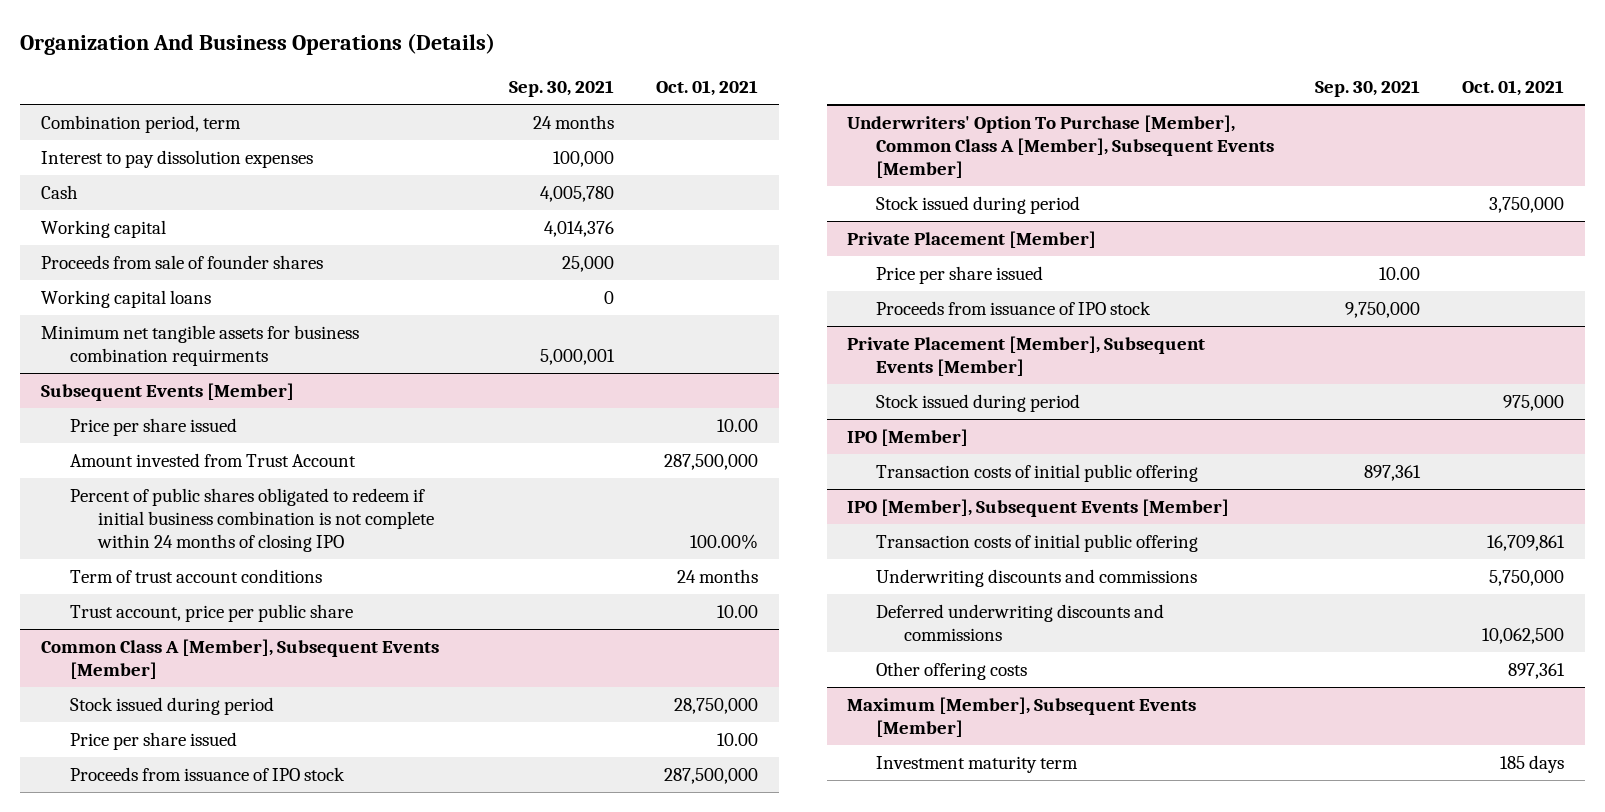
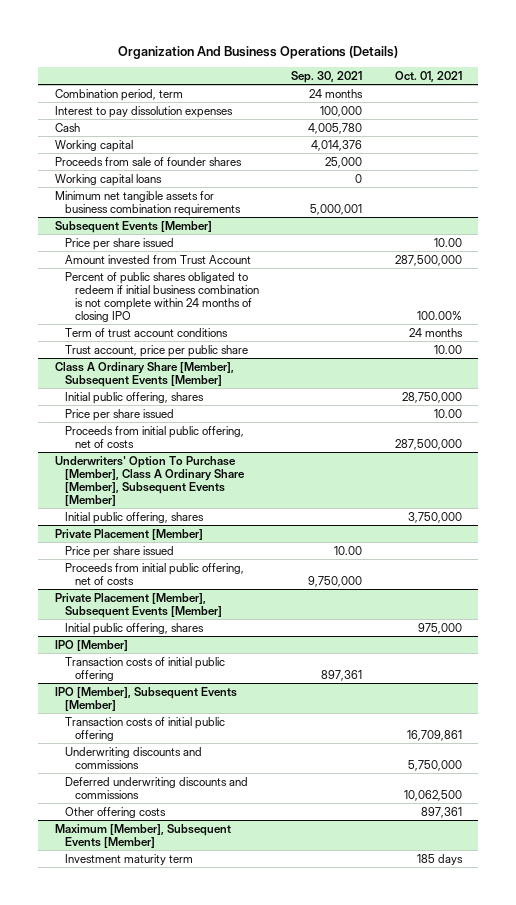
- Minimum net tangible assets for business combination requirments | 5,000,001 |
+ Minimum net tangible assets for business combination requirements | 5,000,001 |
- Common Class A [Member], Subsequent Events [Member]
- Stock issued during period | | 28,750,000
+ Class A Ordinary Share [Member], Subsequent Events [Member]
+ Initial public offering, shares | | 28,750,000
- Proceeds from issuance of IPO stock | | 287,500,000
- Underwriters' Option To Purchase [Member], Common Class A [Member], Subsequent Events [Member]
- Stock issued during period | | 3,750,000
+ Proceeds from initial public offering, net of costs | | 287,500,000
+ Underwriters' Option To Purchase [Member], Class A Ordinary Share [Member], Subsequent Events [Member]
+ Initial public offering, shares | | 3,750,000
@ Private Placement [Member]
- Proceeds from issuance of IPO stock | 9,750,000 |
+ Proceeds from initial public offering, net of costs | 9,750,000 |
@ Private Placement [Member], Subsequent Events [Member]
- Stock issued during period | | 975,000
+ Initial public offering, shares | | 975,000

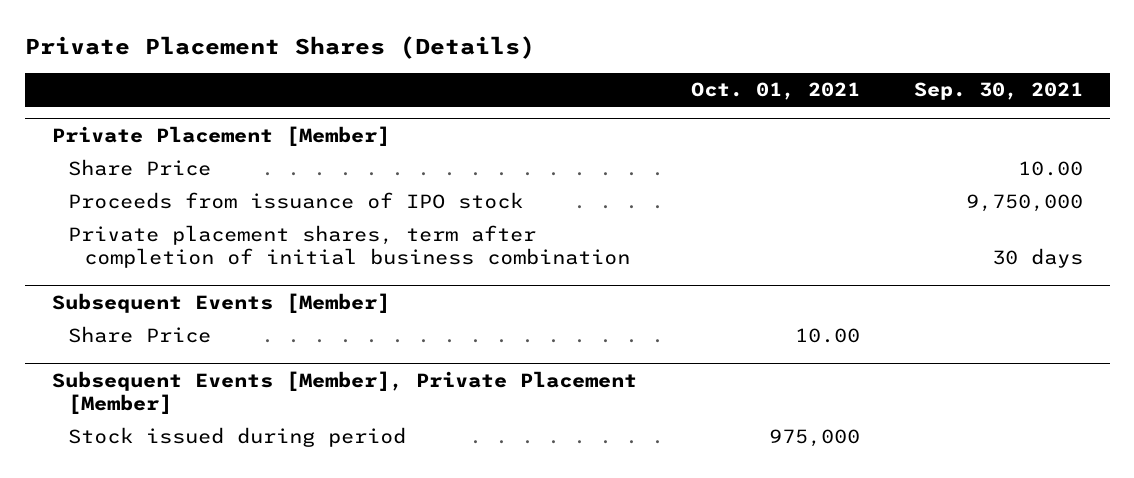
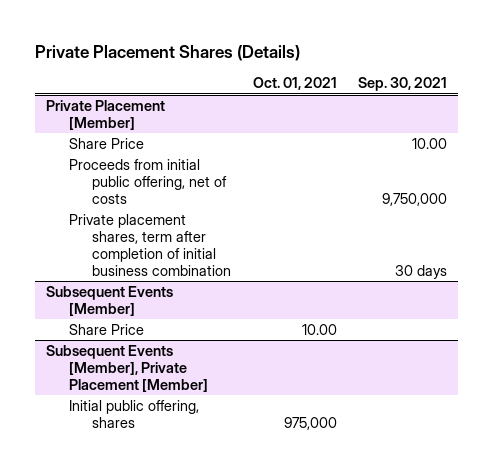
@ Private Placement [Member]
- Proceeds from issuance of IPO stock | | 9,750,000
+ Proceeds from initial public offering, net of costs | | 9,750,000
@ Subsequent Events [Member], Private Placement [Member]
- Stock issued during period | 975,000 |
+ Initial public offering, shares | 975,000 |

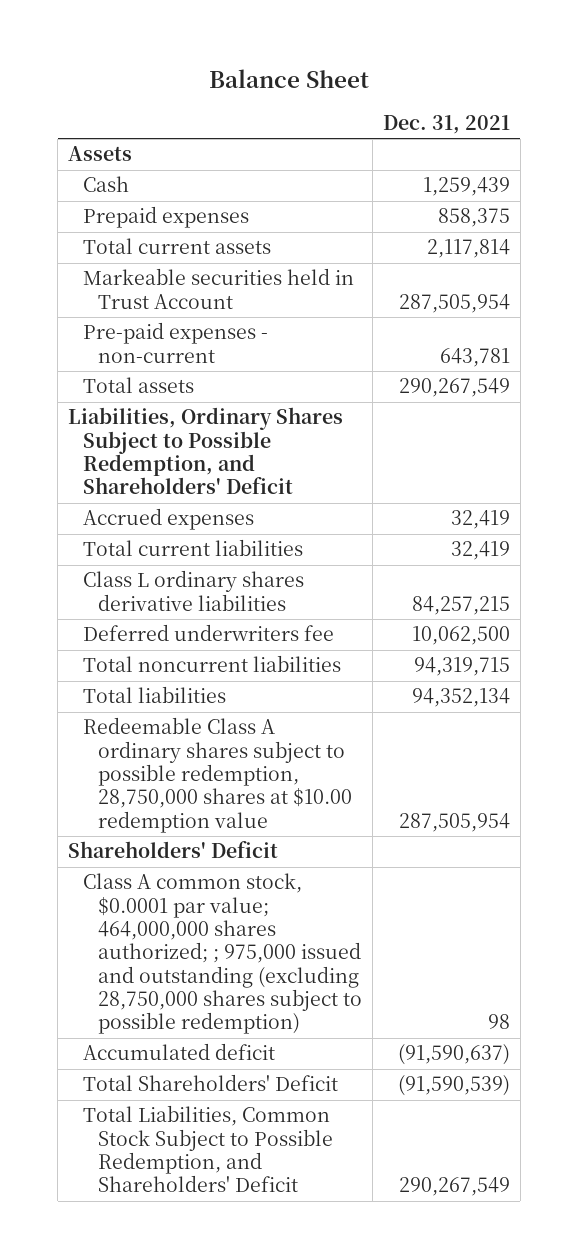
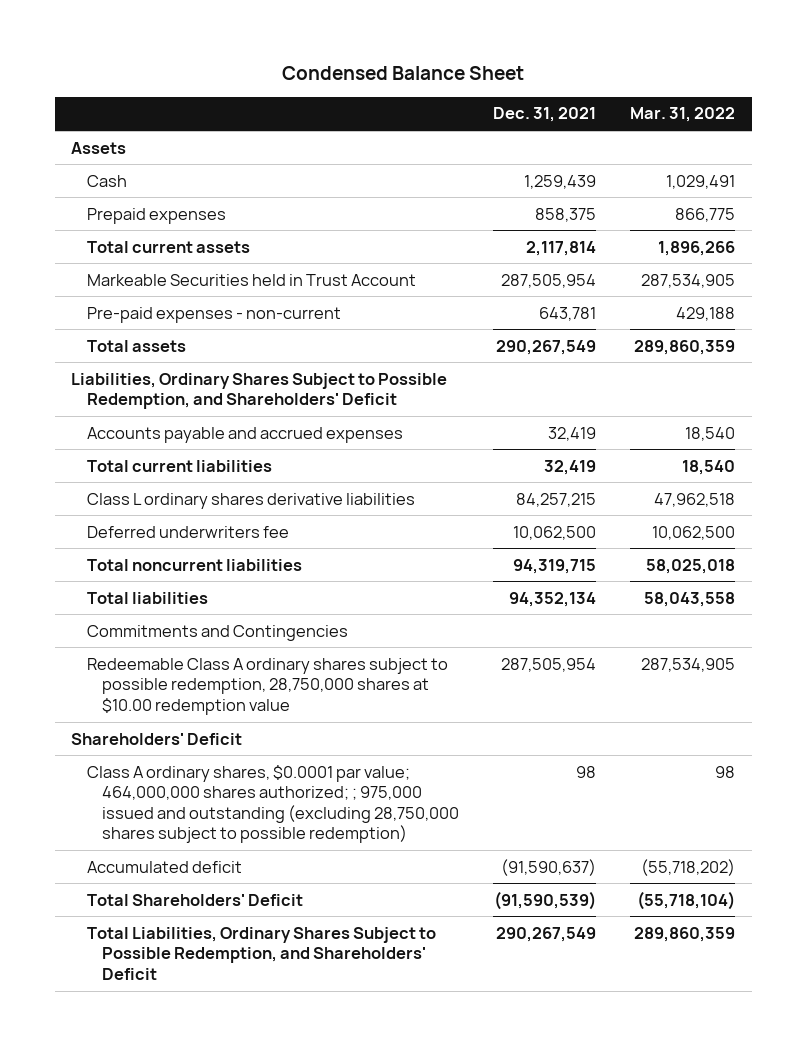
- Balance Sheet
+ Condensed Balance Sheet
- | Dec. 31, 2021
+ | Dec. 31, 2021 | Mar. 31, 2022
- Markeable securities held in Trust Account | 287,505,954
+ Markeable Securities held in Trust Account | 287,505,954 | 287,534,905
- Accrued expenses | 32,419
+ Accounts payable and accrued expenses | 32,419 | 18,540
+ Commitments and Contingencies
- Class A common stock, $0.0001 par value; 464,000,000 shares authorized; ; 975,000 issued and outstanding (excluding 28,750,000 shares subject to possible redemption) | 98
+ Class A ordinary shares, $0.0001 par value; 464,000,000 shares authorized; ; 975,000 issued and outstanding (excluding 28,750,000 shares subject to possible redemption) | 98 | 98
- Total Liabilities, Common Stock Subject to Possible Redemption, and Shareholders' Deficit | 290,267,549
+ Total Liabilities, Ordinary Shares Subject to Possible Redemption, and Shareholders' Deficit | 290,267,549 | 289,860,359

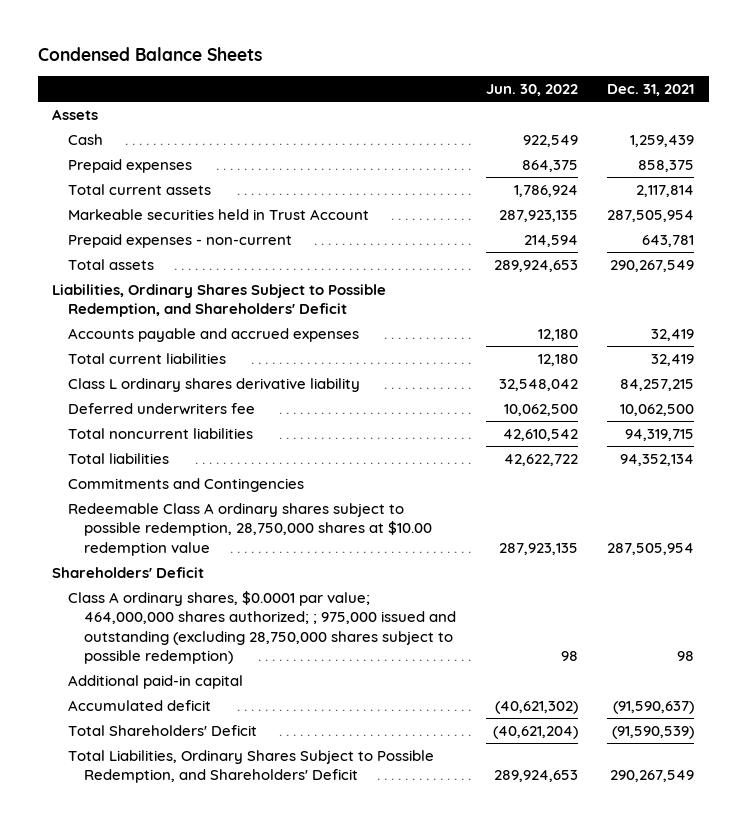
- Condensed Balance Sheet
+ Condensed Balance Sheets
- | Dec. 31, 2021 | Mar. 31, 2022
+ | Jun. 30, 2022 | Dec. 31, 2021
- Markeable Securities held in Trust Account | 287,505,954 | 287,534,905
- Pre-paid expenses - non-current | 643,781 | 429,188
+ Markeable securities held in Trust Account | 287,923,135 | 287,505,954
+ Prepaid expenses - non-current | 214,594 | 643,781
- Class L ordinary shares derivative liabilities | 84,257,215 | 47,962,518
+ Class L ordinary shares derivative liability | 32,548,042 | 84,257,215
+ Additional paid-in capital

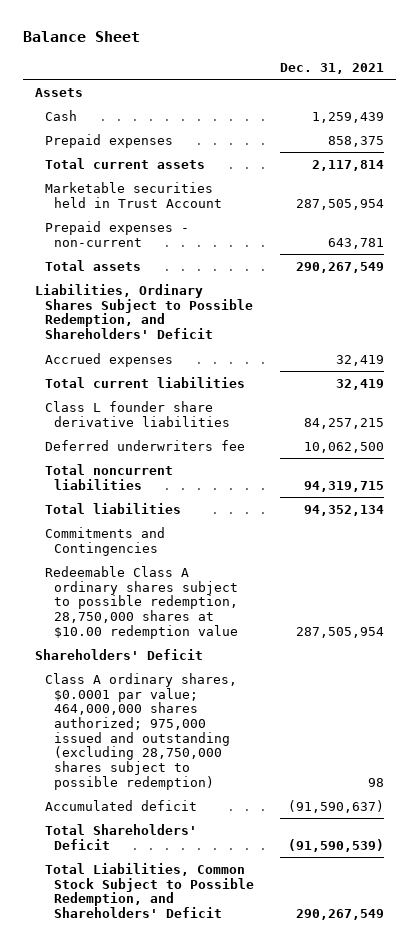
- Condensed Balance Sheets
+ Balance Sheet
- | Jun. 30, 2022 | Dec. 31, 2021
+ | Dec. 31, 2021
- Markeable securities held in Trust Account | 287,923,135 | 287,505,954
+ Marketable securities held in Trust Account | 287,505,954
- Accounts payable and accrued expenses | 12,180 | 32,419
+ Accrued expenses | 32,419
- Class L ordinary shares derivative liability | 32,548,042 | 84,257,215
+ Class L founder share derivative liabilities | 84,257,215
- Class A ordinary shares, $0.0001 par value; 464,000,000 shares authorized; ; 975,000 issued and outstanding (excluding 28,750,000 shares subject to possible redemption) | 98 | 98
- Additional paid-in capital
+ Class A ordinary shares, $0.0001 par value; 464,000,000 shares authorized; 975,000 issued and outstanding (excluding 28,750,000 shares subject to possible redemption) | 98
- Total Liabilities, Ordinary Shares Subject to Possible Redemption, and Shareholders' Deficit | 289,924,653 | 290,267,549
+ Total Liabilities, Common Stock Subject to Possible Redemption, and Shareholders' Deficit | 290,267,549

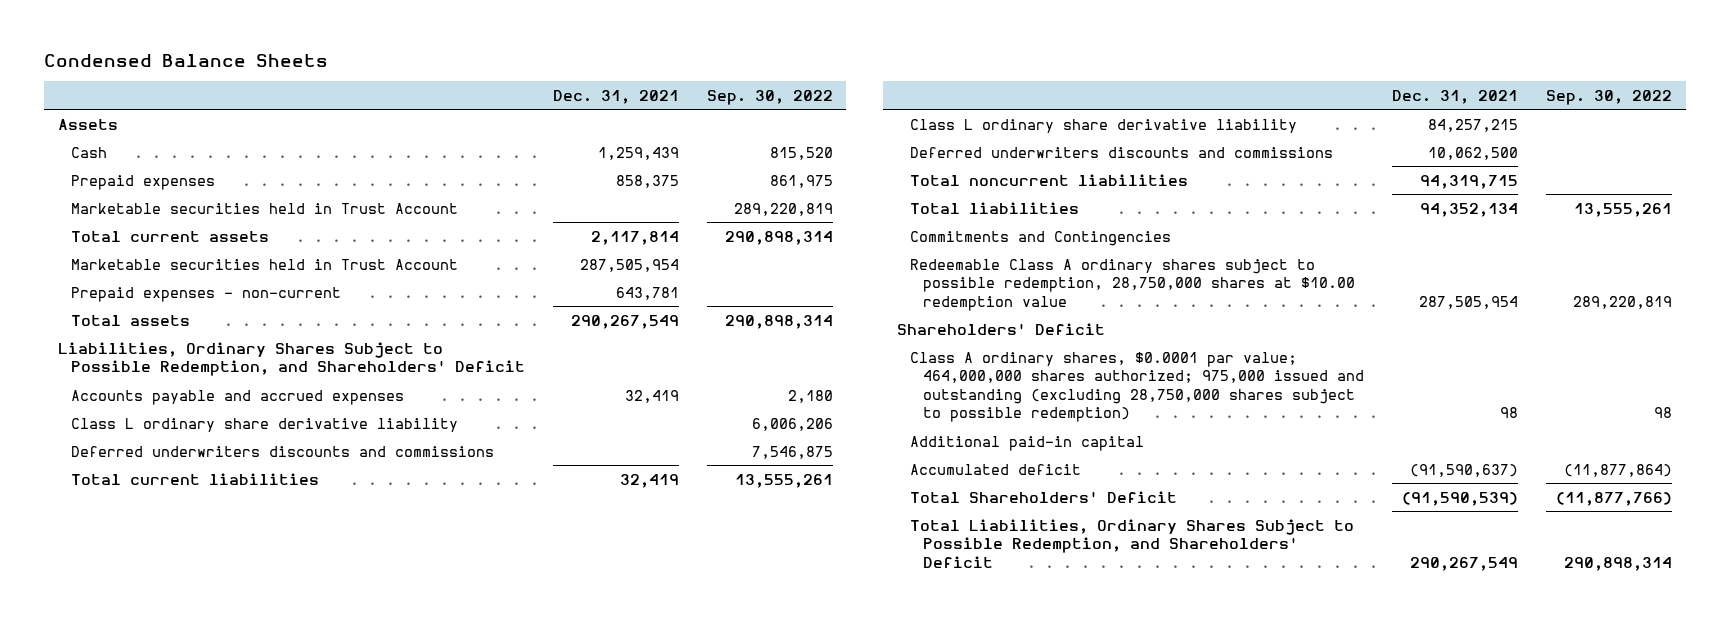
- Balance Sheet
+ Condensed Balance Sheets
- | Dec. 31, 2021
+ | Dec. 31, 2021 | Sep. 30, 2022
+ Marketable securities held in Trust Account | | 289,220,819
- Accrued expenses | 32,419
+ Accounts payable and accrued expenses | 32,419 | 2,180
+ Class L ordinary share derivative liability | | 6,006,206
+ Deferred underwriters discounts and commissions | | 7,546,875
- Class L founder share derivative liabilities | 84,257,215
- Deferred underwriters fee | 10,062,500
+ Class L ordinary share derivative liability | 84,257,215 |
+ Deferred underwriters discounts and commissions | 10,062,500 |
+ Additional paid-in capital
- Total Liabilities, Common Stock Subject to Possible Redemption, and Shareholders' Deficit | 290,267,549
+ Total Liabilities, Ordinary Shares Subject to Possible Redemption, and Shareholders' Deficit | 290,267,549 | 290,898,314

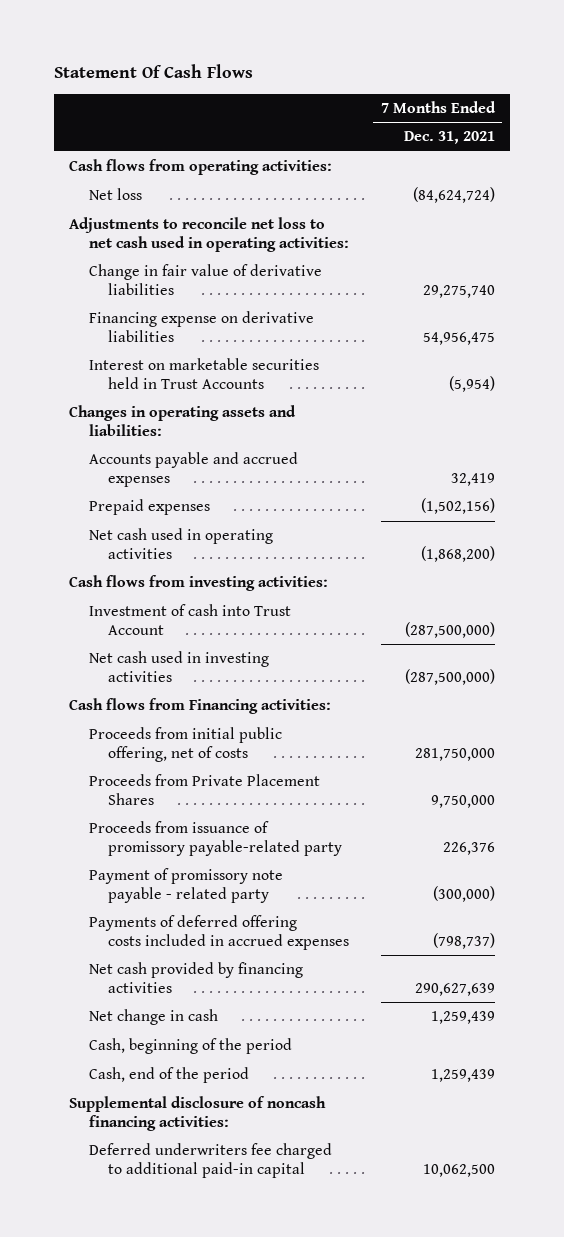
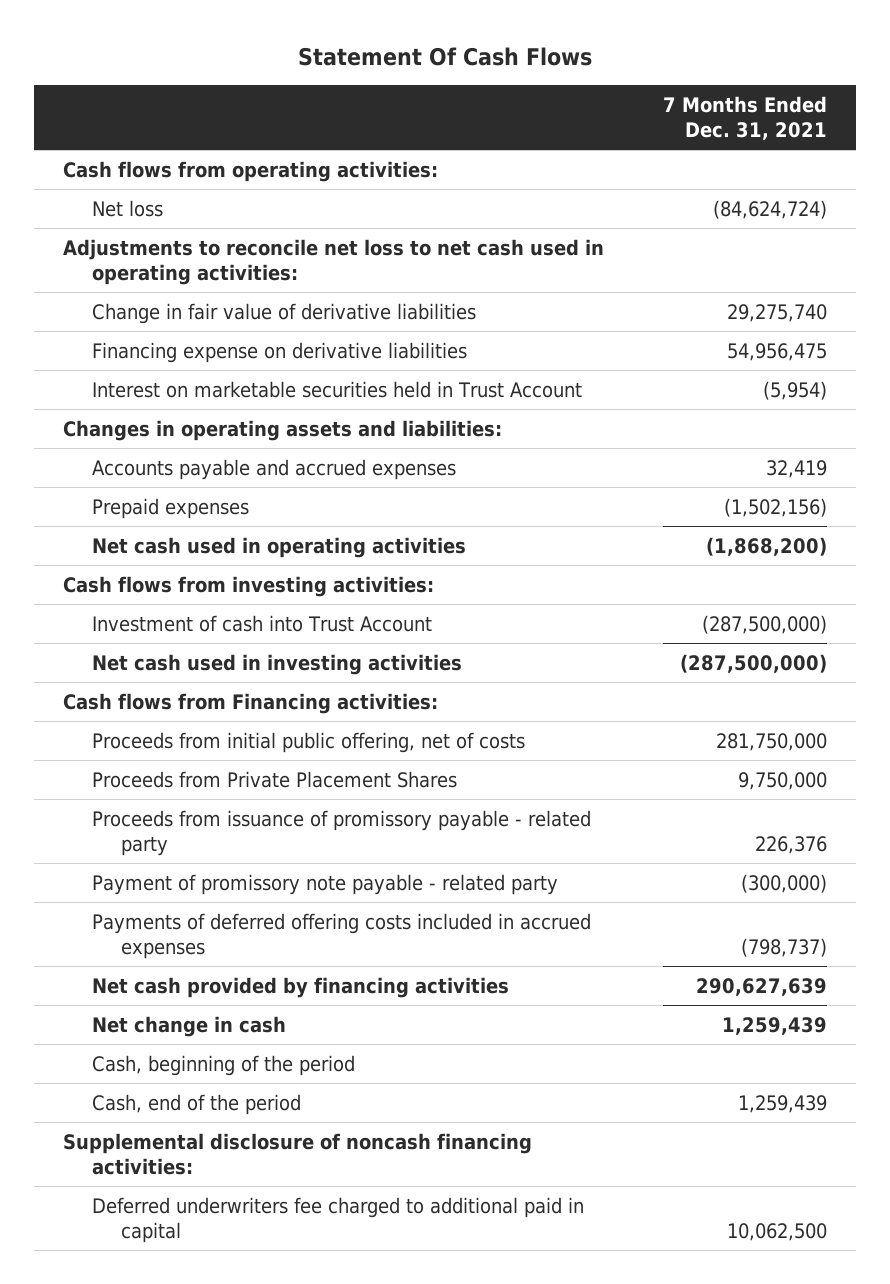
- Interest on marketable securities held in Trust Accounts | (5,954)
+ Interest on marketable securities held in Trust Account | (5,954)
- Proceeds from issuance of promissory payable-related party | 226,376
+ Proceeds from issuance of promissory payable - related party | 226,376
- Deferred underwriters fee charged to additional paid-in capital | 10,062,500
+ Deferred underwriters fee charged to additional paid in capital | 10,062,500

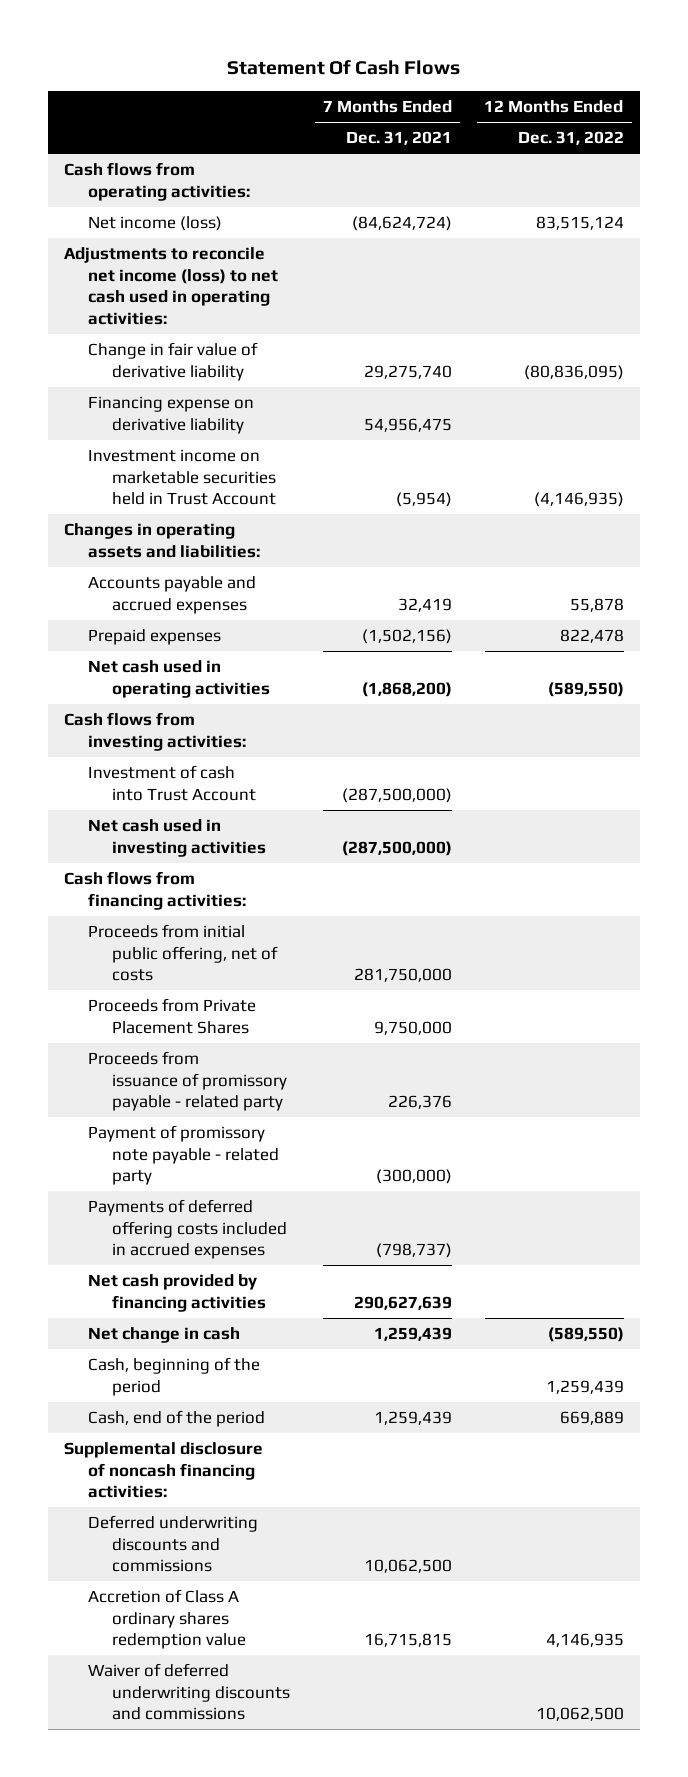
- | 7 Months Ended Dec. 31, 2021
+ | 7 Months Ended Dec. 31, 2021 | 12 Months Ended Dec. 31, 2022
- Net loss | (84,624,724)
- Adjustments to reconcile net loss to net cash used in operating activities:
- Change in fair value of derivative liabilities | 29,275,740
- Financing expense on derivative liabilities | 54,956,475
- Interest on marketable securities held in Trust Account | (5,954)
+ Net income (loss) | (84,624,724) | 83,515,124
+ Adjustments to reconcile net income (loss) to net cash used in operating activities:
+ Change in fair value of derivative liability | 29,275,740 | (80,836,095)
+ Financing expense on derivative liability | 54,956,475 |
+ Investment income on marketable securities held in Trust Account | (5,954) | (4,146,935)
- Cash flows from Financing activities:
+ Cash flows from financing activities:
- Deferred underwriters fee charged to additional paid in capital | 10,062,500
+ Deferred underwriting discounts and commissions | 10,062,500 |
+ Accretion of Class A ordinary shares redemption value | 16,715,815 | 4,146,935
+ Waiver of deferred underwriting discounts and commissions | | 10,062,500

